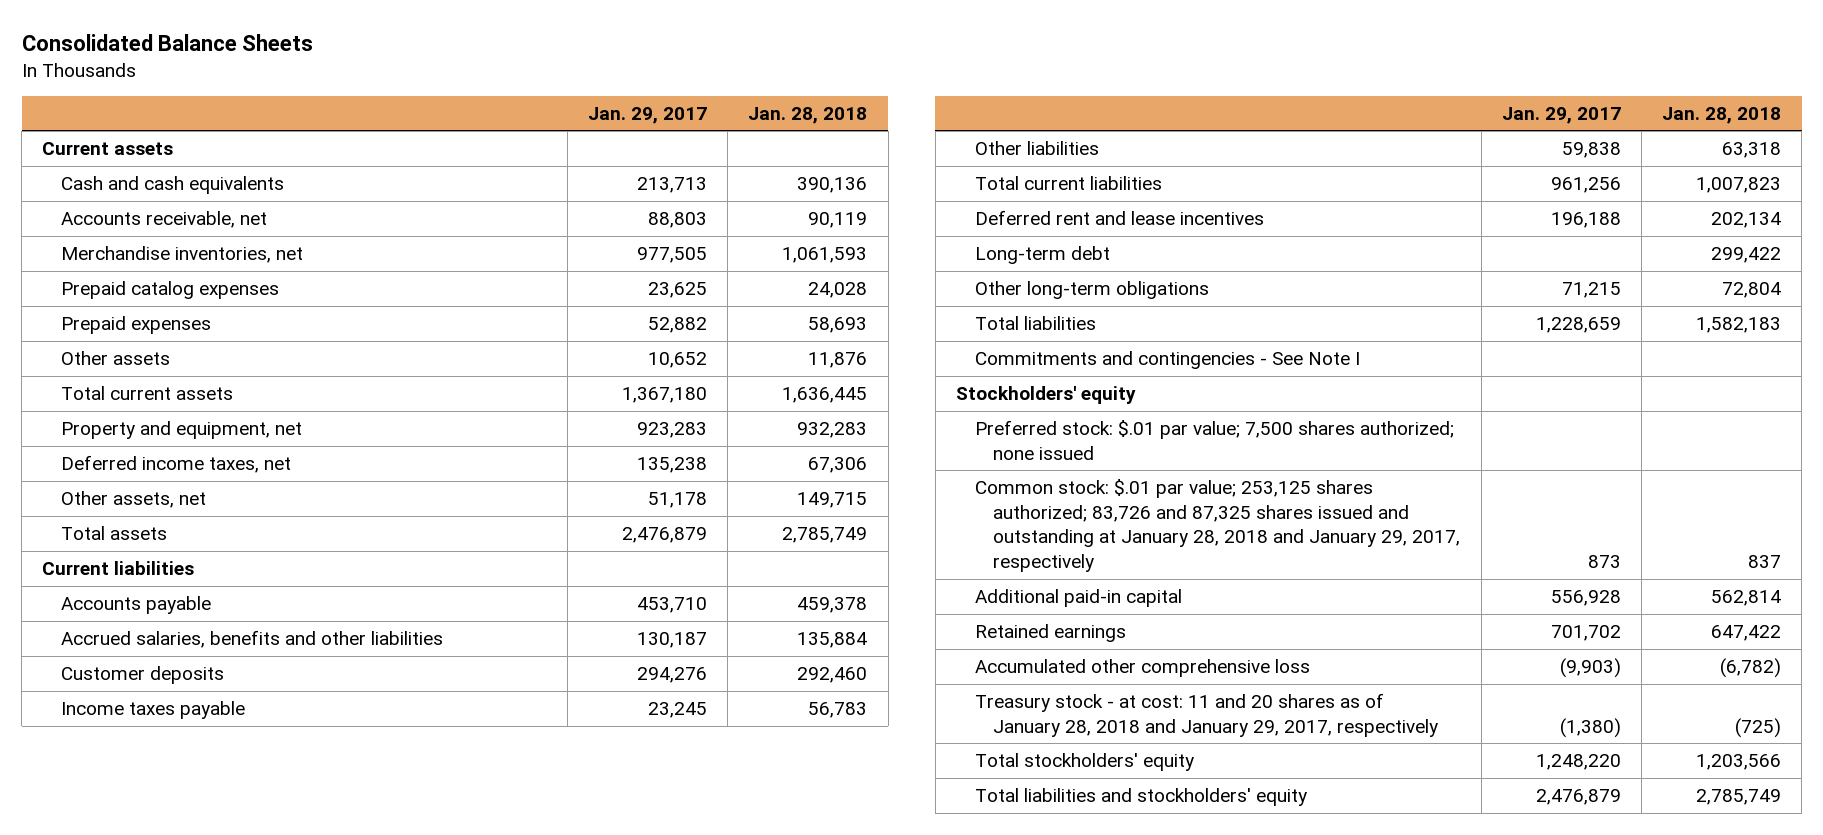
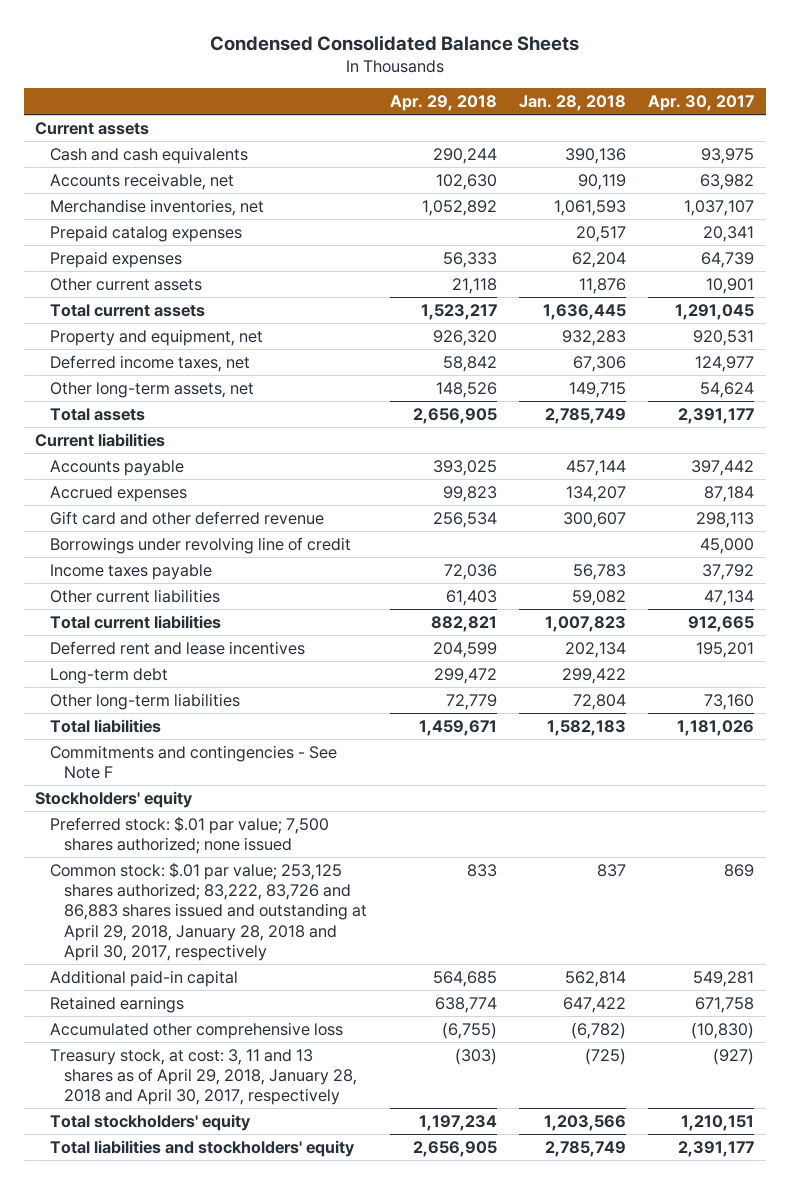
- Consolidated Balance Sheets
+ Condensed Consolidated Balance Sheets
- | Jan. 29, 2017 | Jan. 28, 2018
+ | Apr. 29, 2018 | Jan. 28, 2018 | Apr. 30, 2017
- Prepaid catalog expenses | 23,625 | 24,028
- Prepaid expenses | 52,882 | 58,693
- Other assets | 10,652 | 11,876
+ Prepaid catalog expenses | | 20,517 | 20,341
+ Prepaid expenses | 56,333 | 62,204 | 64,739
+ Other current assets | 21,118 | 11,876 | 10,901
- Other assets, net | 51,178 | 149,715
+ Other long-term assets, net | 148,526 | 149,715 | 54,624
- Accounts payable | 453,710 | 459,378
- Accrued salaries, benefits and other liabilities | 130,187 | 135,884
- Customer deposits | 294,276 | 292,460
+ Accounts payable | 393,025 | 457,144 | 397,442
+ Accrued expenses | 99,823 | 134,207 | 87,184
+ Gift card and other deferred revenue | 256,534 | 300,607 | 298,113
+ Borrowings under revolving line of credit | | | 45,000
- Other liabilities | 59,838 | 63,318
+ Other current liabilities | 61,403 | 59,082 | 47,134
- Other long-term obligations | 71,215 | 72,804
+ Other long-term liabilities | 72,779 | 72,804 | 73,160
- Commitments and contingencies - See Note I
+ Commitments and contingencies - See Note F
- Common stock: $.01 par value; 253,125 shares authorized; 83,726 and 87,325 shares issued and outstanding at January 28, 2018 and January 29, 2017, respectively | 873 | 837
+ Common stock: $.01 par value; 253,125 shares authorized; 83,222, 83,726 and 86,883 shares issued and outstanding at April 29, 2018, January 28, 2018 and April 30, 2017, respectively | 833 | 837 | 869
- Treasury stock - at cost: 11 and 20 shares as of January 28, 2018 and January 29, 2017, respectively | (1,380) | (725)
+ Treasury stock, at cost: 3, 11 and 13 shares as of April 29, 2018, January 28, 2018 and April 30, 2017, respectively | (303) | (725) | (927)

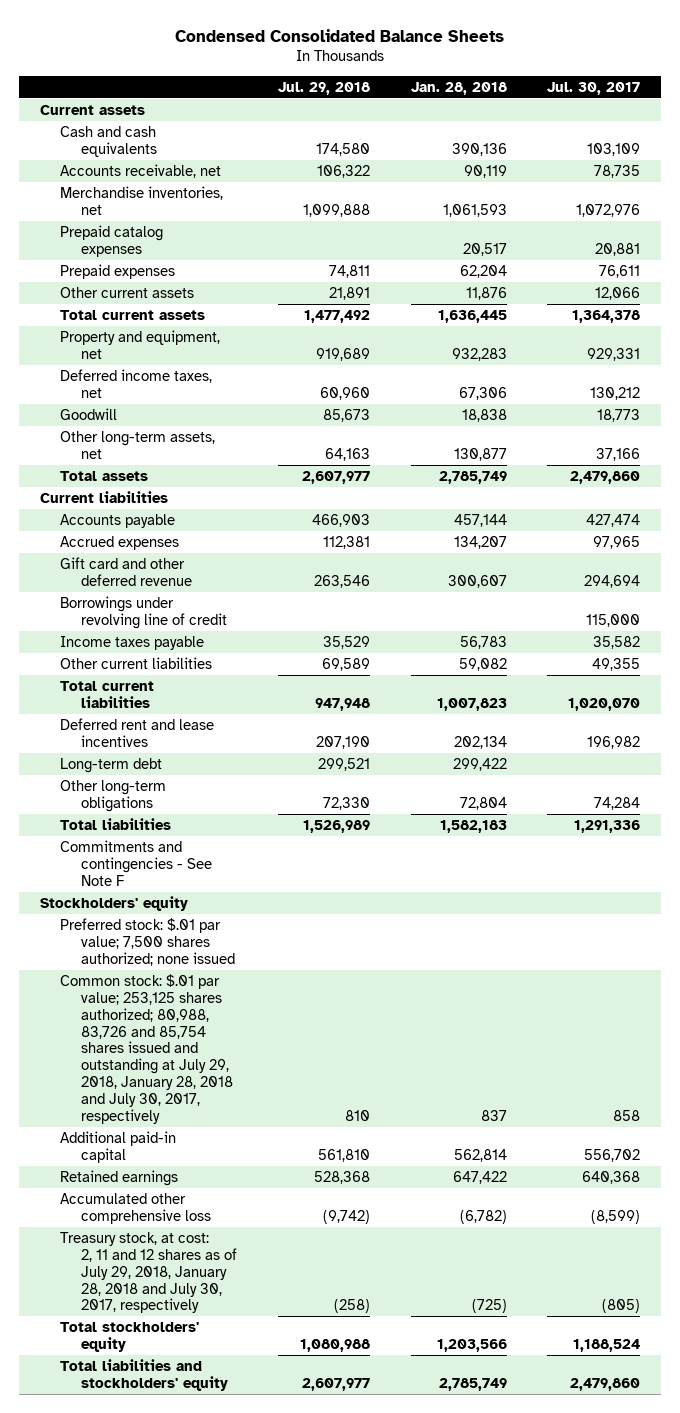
- | Apr. 29, 2018 | Jan. 28, 2018 | Apr. 30, 2017
+ | Jul. 29, 2018 | Jan. 28, 2018 | Jul. 30, 2017
- Other long-term assets, net | 148,526 | 149,715 | 54,624
+ Goodwill | 85,673 | 18,838 | 18,773
+ Other long-term assets, net | 64,163 | 130,877 | 37,166
- Other long-term liabilities | 72,779 | 72,804 | 73,160
+ Other long-term obligations | 72,330 | 72,804 | 74,284
- Common stock: $.01 par value; 253,125 shares authorized; 83,222, 83,726 and 86,883 shares issued and outstanding at April 29, 2018, January 28, 2018 and April 30, 2017, respectively | 833 | 837 | 869
+ Common stock: $.01 par value; 253,125 shares authorized; 80,988, 83,726 and 85,754 shares issued and outstanding at July 29, 2018, January 28, 2018 and July 30, 2017, respectively | 810 | 837 | 858
- Treasury stock, at cost: 3, 11 and 13 shares as of April 29, 2018, January 28, 2018 and April 30, 2017, respectively | (303) | (725) | (927)
+ Treasury stock, at cost: 2, 11 and 12 shares as of July 29, 2018, January 28, 2018 and July 30, 2017, respectively | (258) | (725) | (805)

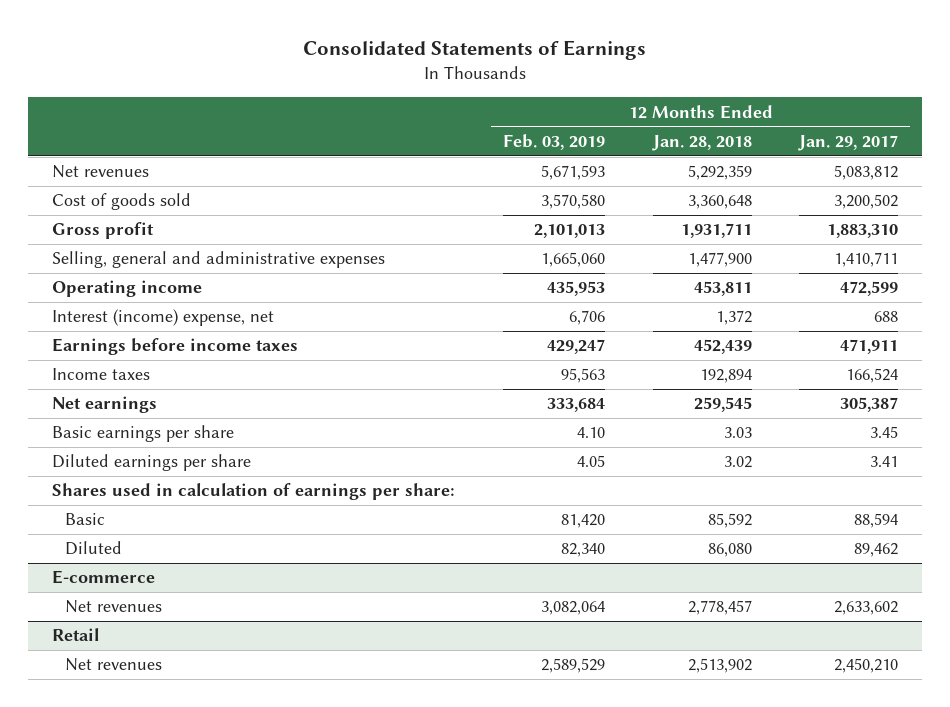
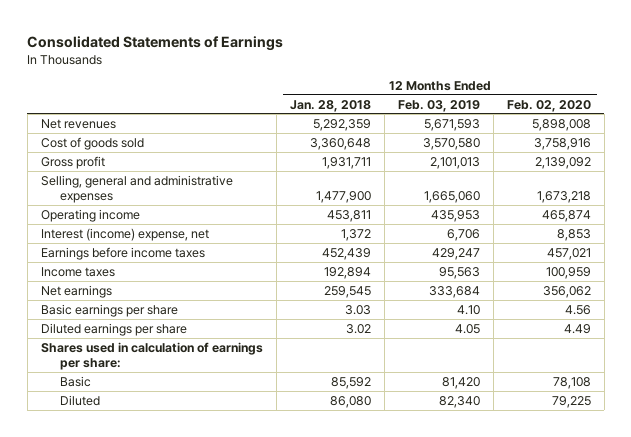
- | 12 Months Ended Feb. 03, 2019 | 12 Months Ended Jan. 28, 2018 | 12 Months Ended Jan. 29, 2017
+ | 12 Months Ended Jan. 28, 2018 | 12 Months Ended Feb. 03, 2019 | 12 Months Ended Feb. 02, 2020
- E-commerce
- Net revenues | 3,082,064 | 2,778,457 | 2,633,602
- Retail
- Net revenues | 2,589,529 | 2,513,902 | 2,450,210

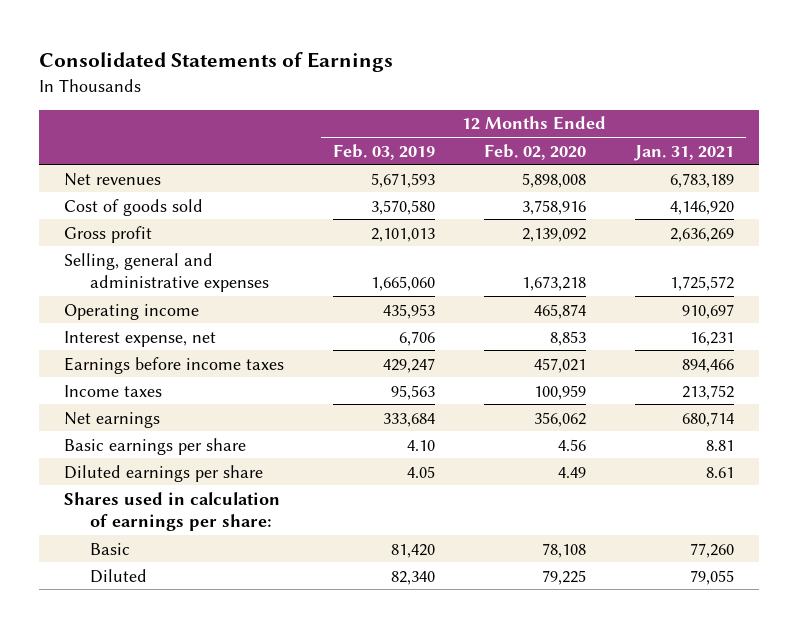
- | 12 Months Ended Jan. 28, 2018 | 12 Months Ended Feb. 03, 2019 | 12 Months Ended Feb. 02, 2020
+ | 12 Months Ended Feb. 03, 2019 | 12 Months Ended Feb. 02, 2020 | 12 Months Ended Jan. 31, 2021
- Interest (income) expense, net | 1,372 | 6,706 | 8,853
+ Interest expense, net | 6,706 | 8,853 | 16,231

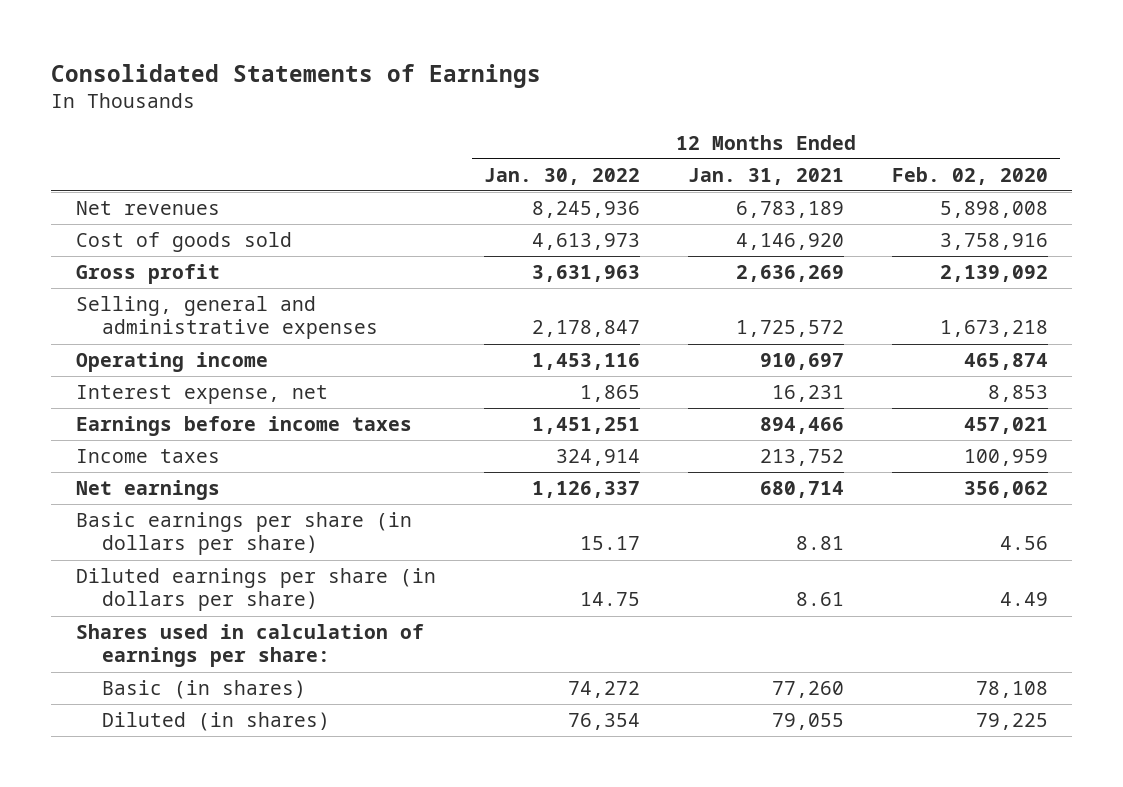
- | 12 Months Ended Feb. 03, 2019 | 12 Months Ended Feb. 02, 2020 | 12 Months Ended Jan. 31, 2021
+ | 12 Months Ended Jan. 30, 2022 | 12 Months Ended Jan. 31, 2021 | 12 Months Ended Feb. 02, 2020
- Basic earnings per share | 4.10 | 4.56 | 8.81
- Diluted earnings per share | 4.05 | 4.49 | 8.61
+ Basic earnings per share (in dollars per share) | 15.17 | 8.81 | 4.56
+ Diluted earnings per share (in dollars per share) | 14.75 | 8.61 | 4.49
- Basic | 81,420 | 78,108 | 77,260
- Diluted | 82,340 | 79,225 | 79,055
+ Basic (in shares) | 74,272 | 77,260 | 78,108
+ Diluted (in shares) | 76,354 | 79,055 | 79,225

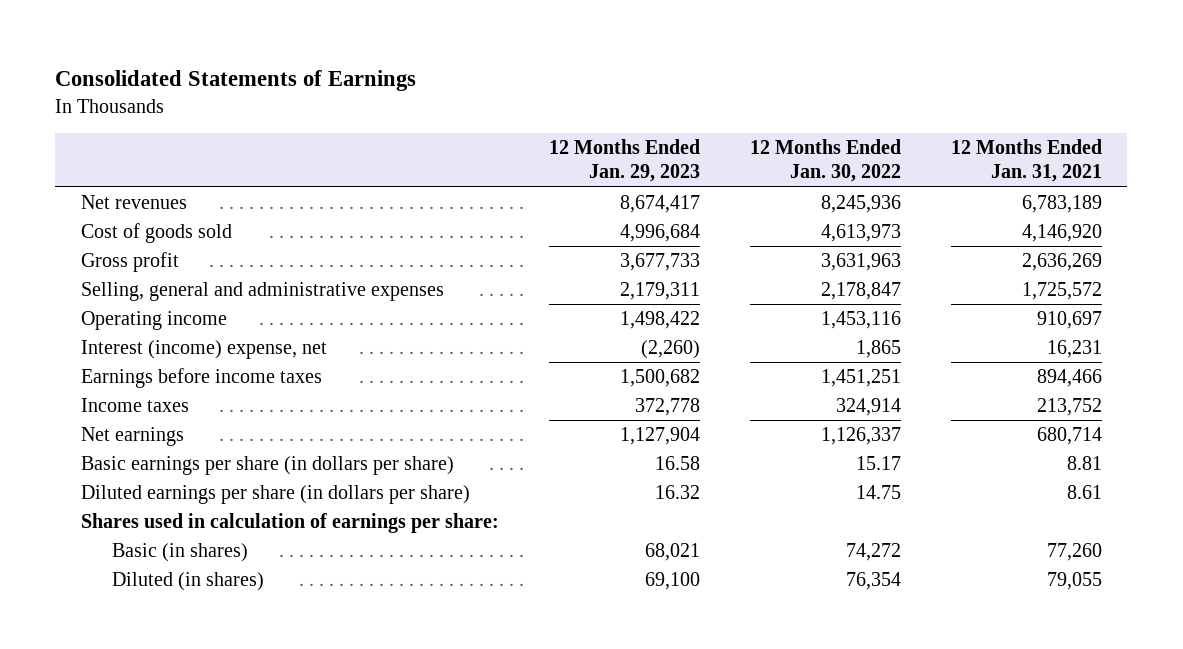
- | 12 Months Ended Jan. 30, 2022 | 12 Months Ended Jan. 31, 2021 | 12 Months Ended Feb. 02, 2020
+ | 12 Months Ended Jan. 29, 2023 | 12 Months Ended Jan. 30, 2022 | 12 Months Ended Jan. 31, 2021
- Interest expense, net | 1,865 | 16,231 | 8,853
+ Interest (income) expense, net | (2,260) | 1,865 | 16,231

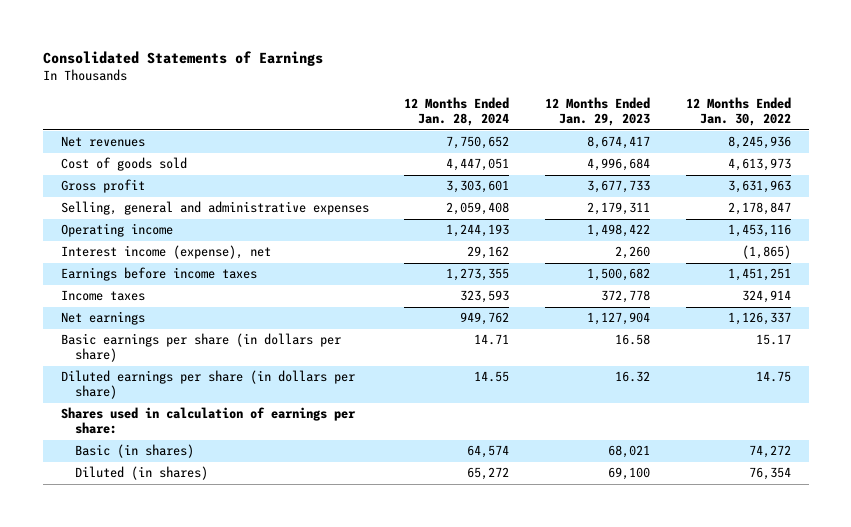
- | 12 Months Ended Jan. 29, 2023 | 12 Months Ended Jan. 30, 2022 | 12 Months Ended Jan. 31, 2021
+ | 12 Months Ended Jan. 28, 2024 | 12 Months Ended Jan. 29, 2023 | 12 Months Ended Jan. 30, 2022
- Interest (income) expense, net | (2,260) | 1,865 | 16,231
+ Interest income (expense), net | 29,162 | 2,260 | (1,865)

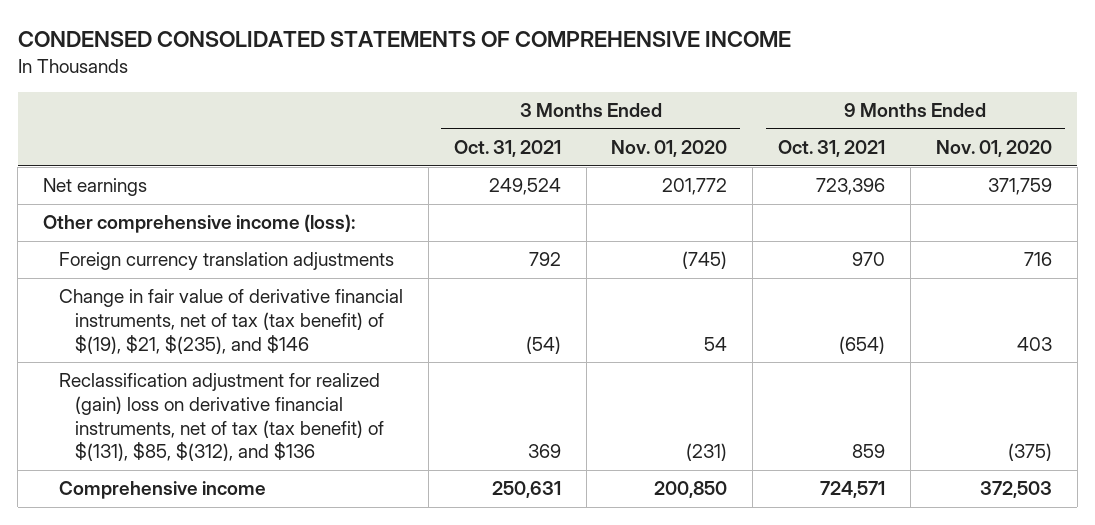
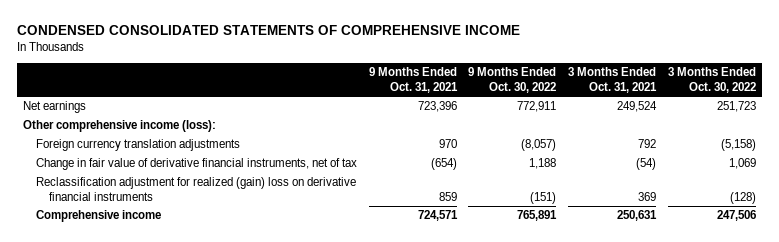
- | 3 Months Ended Oct. 31, 2021 | 3 Months Ended Nov. 01, 2020 | 9 Months Ended Oct. 31, 2021 | 9 Months Ended Nov. 01, 2020
+ | 9 Months Ended Oct. 31, 2021 | 9 Months Ended Oct. 30, 2022 | 3 Months Ended Oct. 31, 2021 | 3 Months Ended Oct. 30, 2022
- Change in fair value of derivative financial instruments, net of tax (tax benefit) of $(19), $21, $(235), and $146 | (54) | 54 | (654) | 403
- Reclassification adjustment for realized (gain) loss on derivative financial instruments, net of tax (tax benefit) of $(131), $85, $(312), and $136 | 369 | (231) | 859 | (375)
+ Change in fair value of derivative financial instruments, net of tax | (654) | 1,188 | (54) | 1,069
+ Reclassification adjustment for realized (gain) loss on derivative financial instruments | 859 | (151) | 369 | (128)

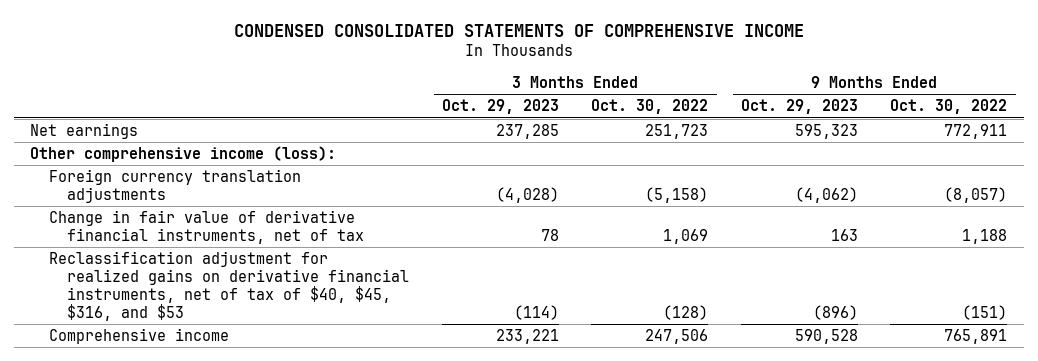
- | 9 Months Ended Oct. 31, 2021 | 9 Months Ended Oct. 30, 2022 | 3 Months Ended Oct. 31, 2021 | 3 Months Ended Oct. 30, 2022
+ | 3 Months Ended Oct. 29, 2023 | 3 Months Ended Oct. 30, 2022 | 9 Months Ended Oct. 29, 2023 | 9 Months Ended Oct. 30, 2022
- Reclassification adjustment for realized (gain) loss on derivative financial instruments | 859 | (151) | 369 | (128)
+ Reclassification adjustment for realized gains on derivative financial instruments, net of tax of $40, $45, $316, and $53 | (114) | (128) | (896) | (151)

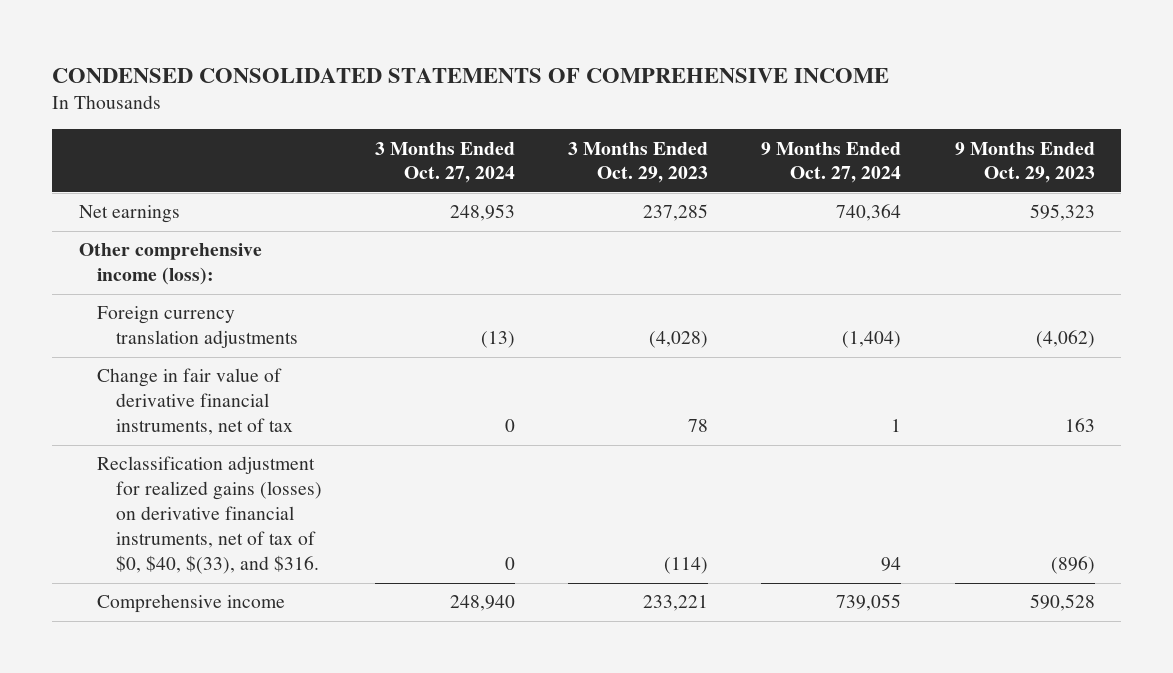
- | 3 Months Ended Oct. 29, 2023 | 3 Months Ended Oct. 30, 2022 | 9 Months Ended Oct. 29, 2023 | 9 Months Ended Oct. 30, 2022
+ | 3 Months Ended Oct. 27, 2024 | 3 Months Ended Oct. 29, 2023 | 9 Months Ended Oct. 27, 2024 | 9 Months Ended Oct. 29, 2023
- Reclassification adjustment for realized gains on derivative financial instruments, net of tax of $40, $45, $316, and $53 | (114) | (128) | (896) | (151)
+ Reclassification adjustment for realized gains (losses) on derivative financial instruments, net of tax of $0, $40, $(33), and $316. | 0 | (114) | 94 | (896)

